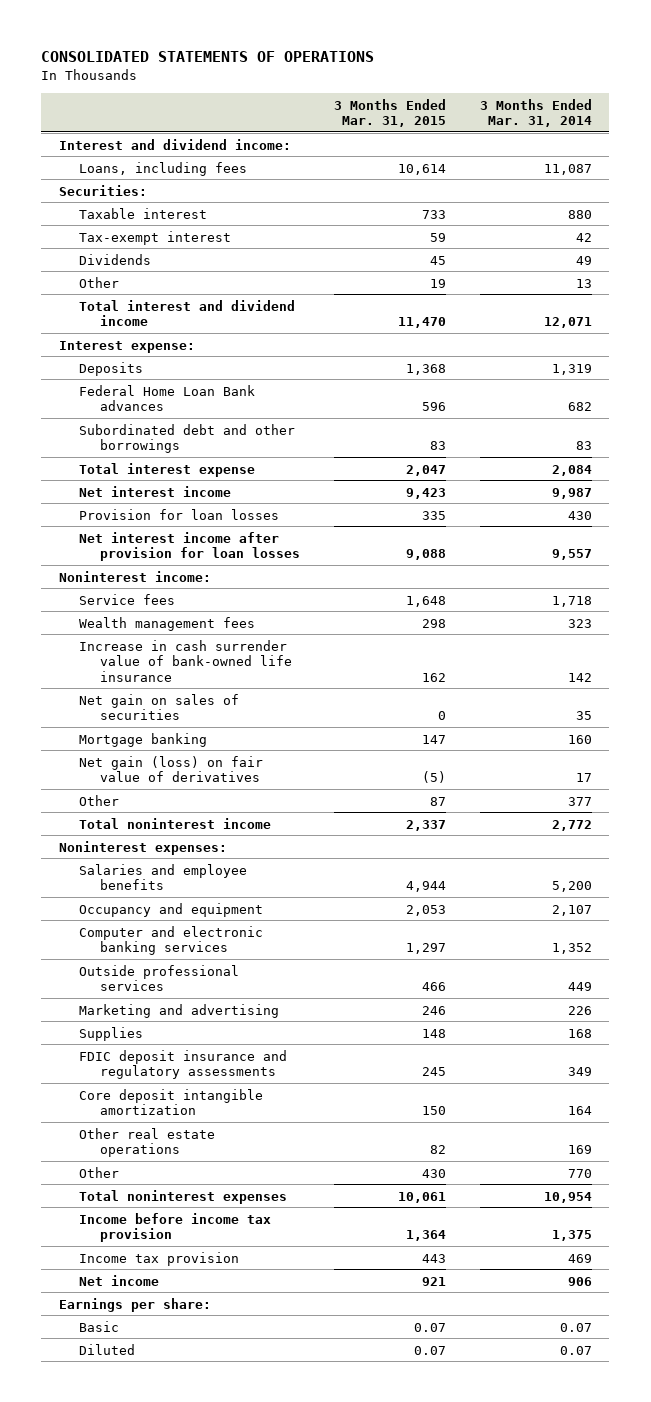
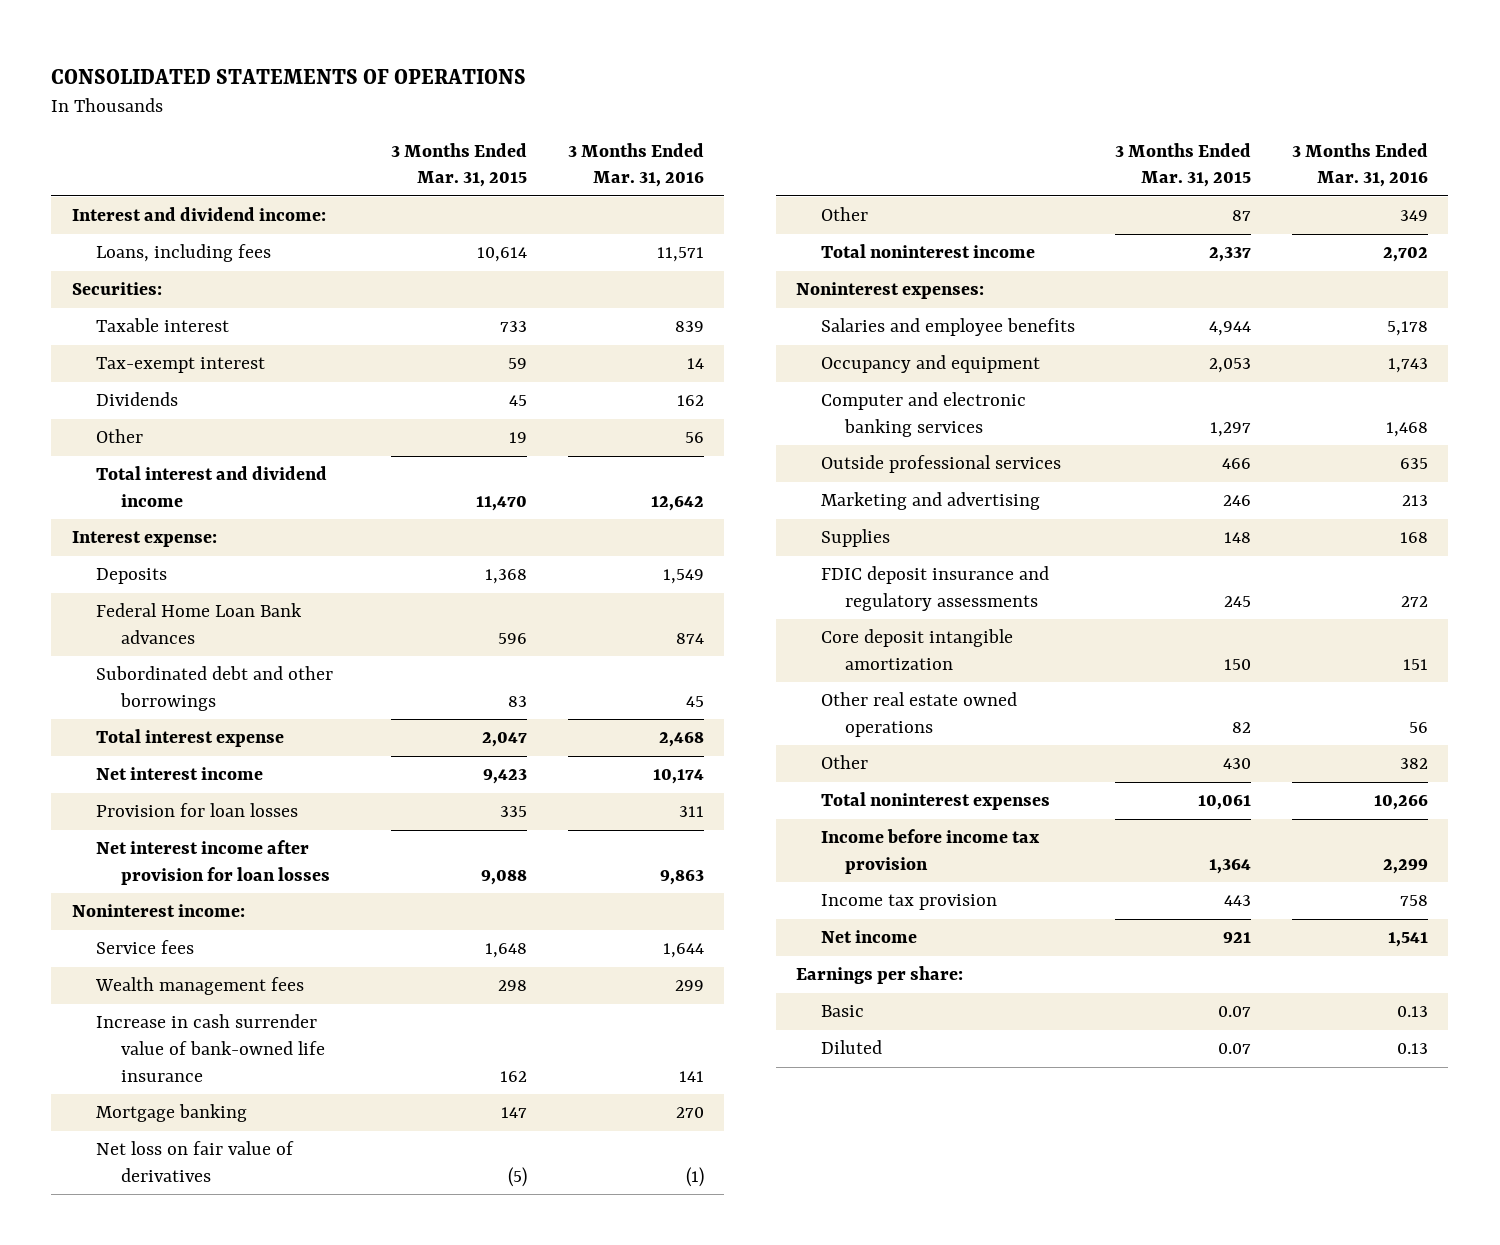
- | 3 Months Ended Mar. 31, 2015 | 3 Months Ended Mar. 31, 2014
+ | 3 Months Ended Mar. 31, 2015 | 3 Months Ended Mar. 31, 2016
- Net gain on sales of securities | 0 | 35
- Net gain (loss) on fair value of derivatives | (5) | 17
+ Net loss on fair value of derivatives | (5) | (1)
- Other real estate operations | 82 | 169
+ Other real estate owned operations | 82 | 56

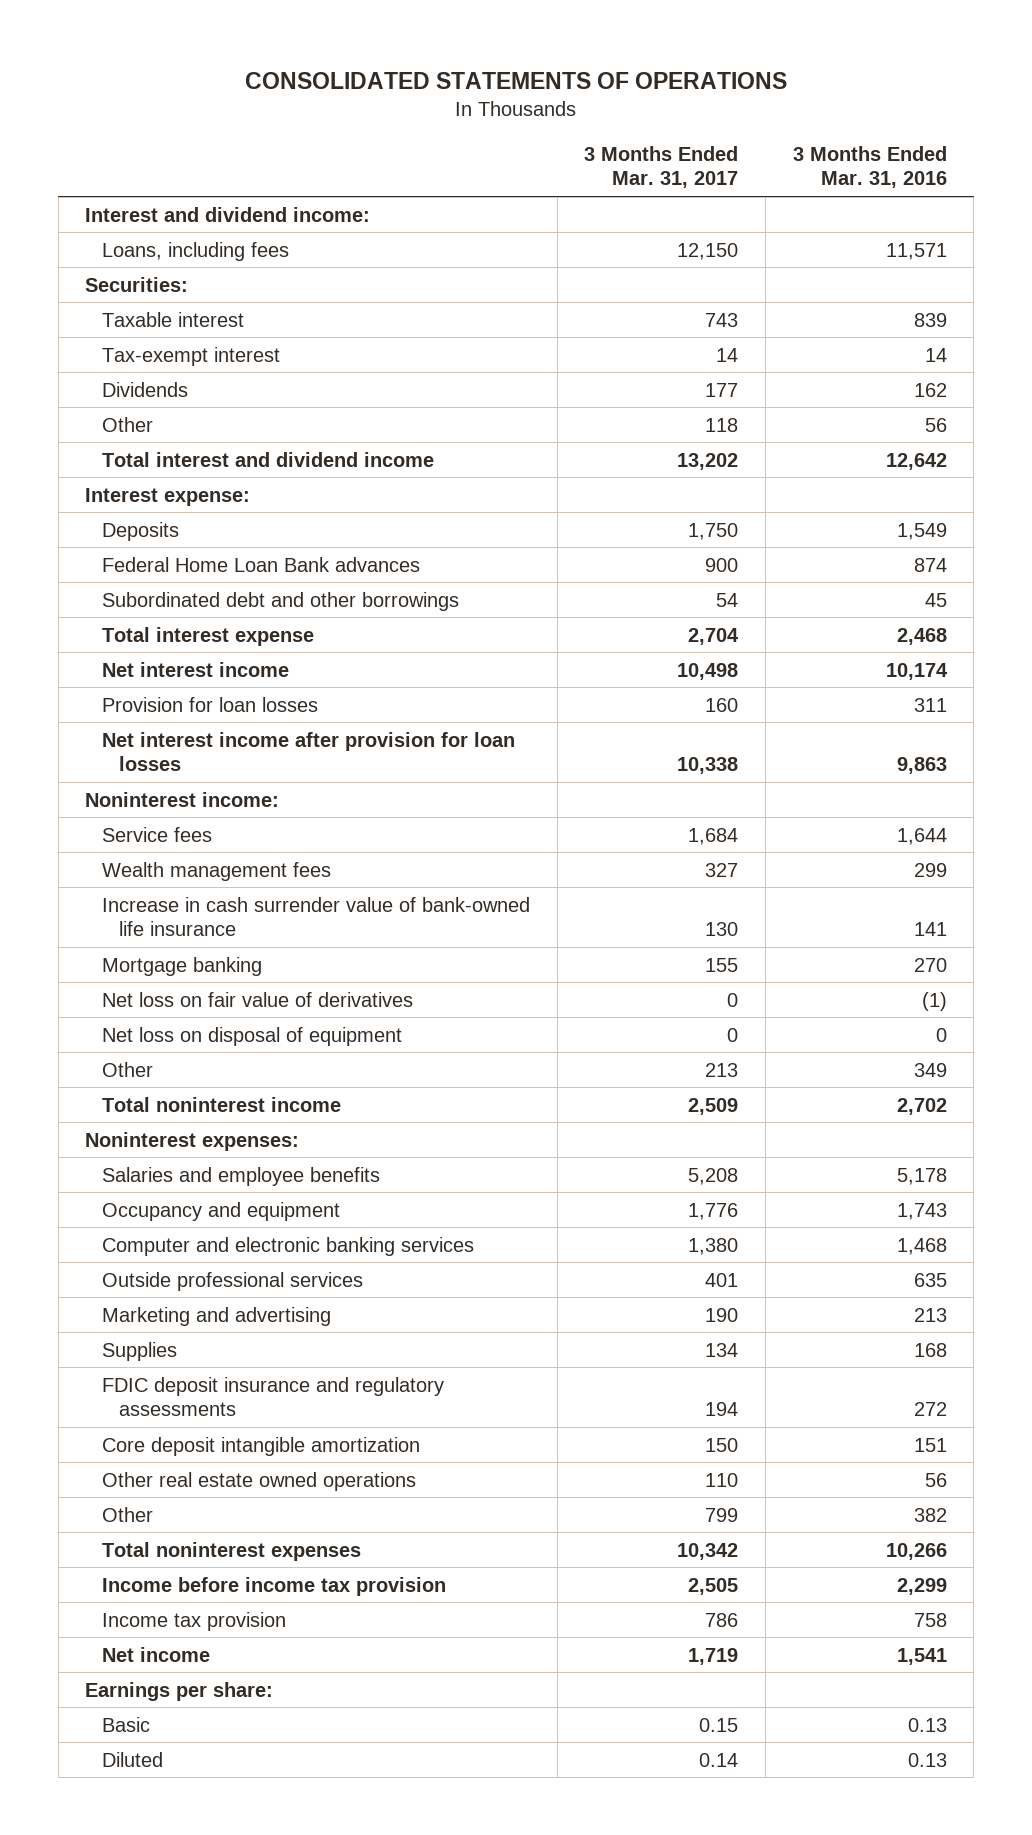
- | 3 Months Ended Mar. 31, 2015 | 3 Months Ended Mar. 31, 2016
+ | 3 Months Ended Mar. 31, 2017 | 3 Months Ended Mar. 31, 2016
+ Net loss on disposal of equipment | 0 | 0

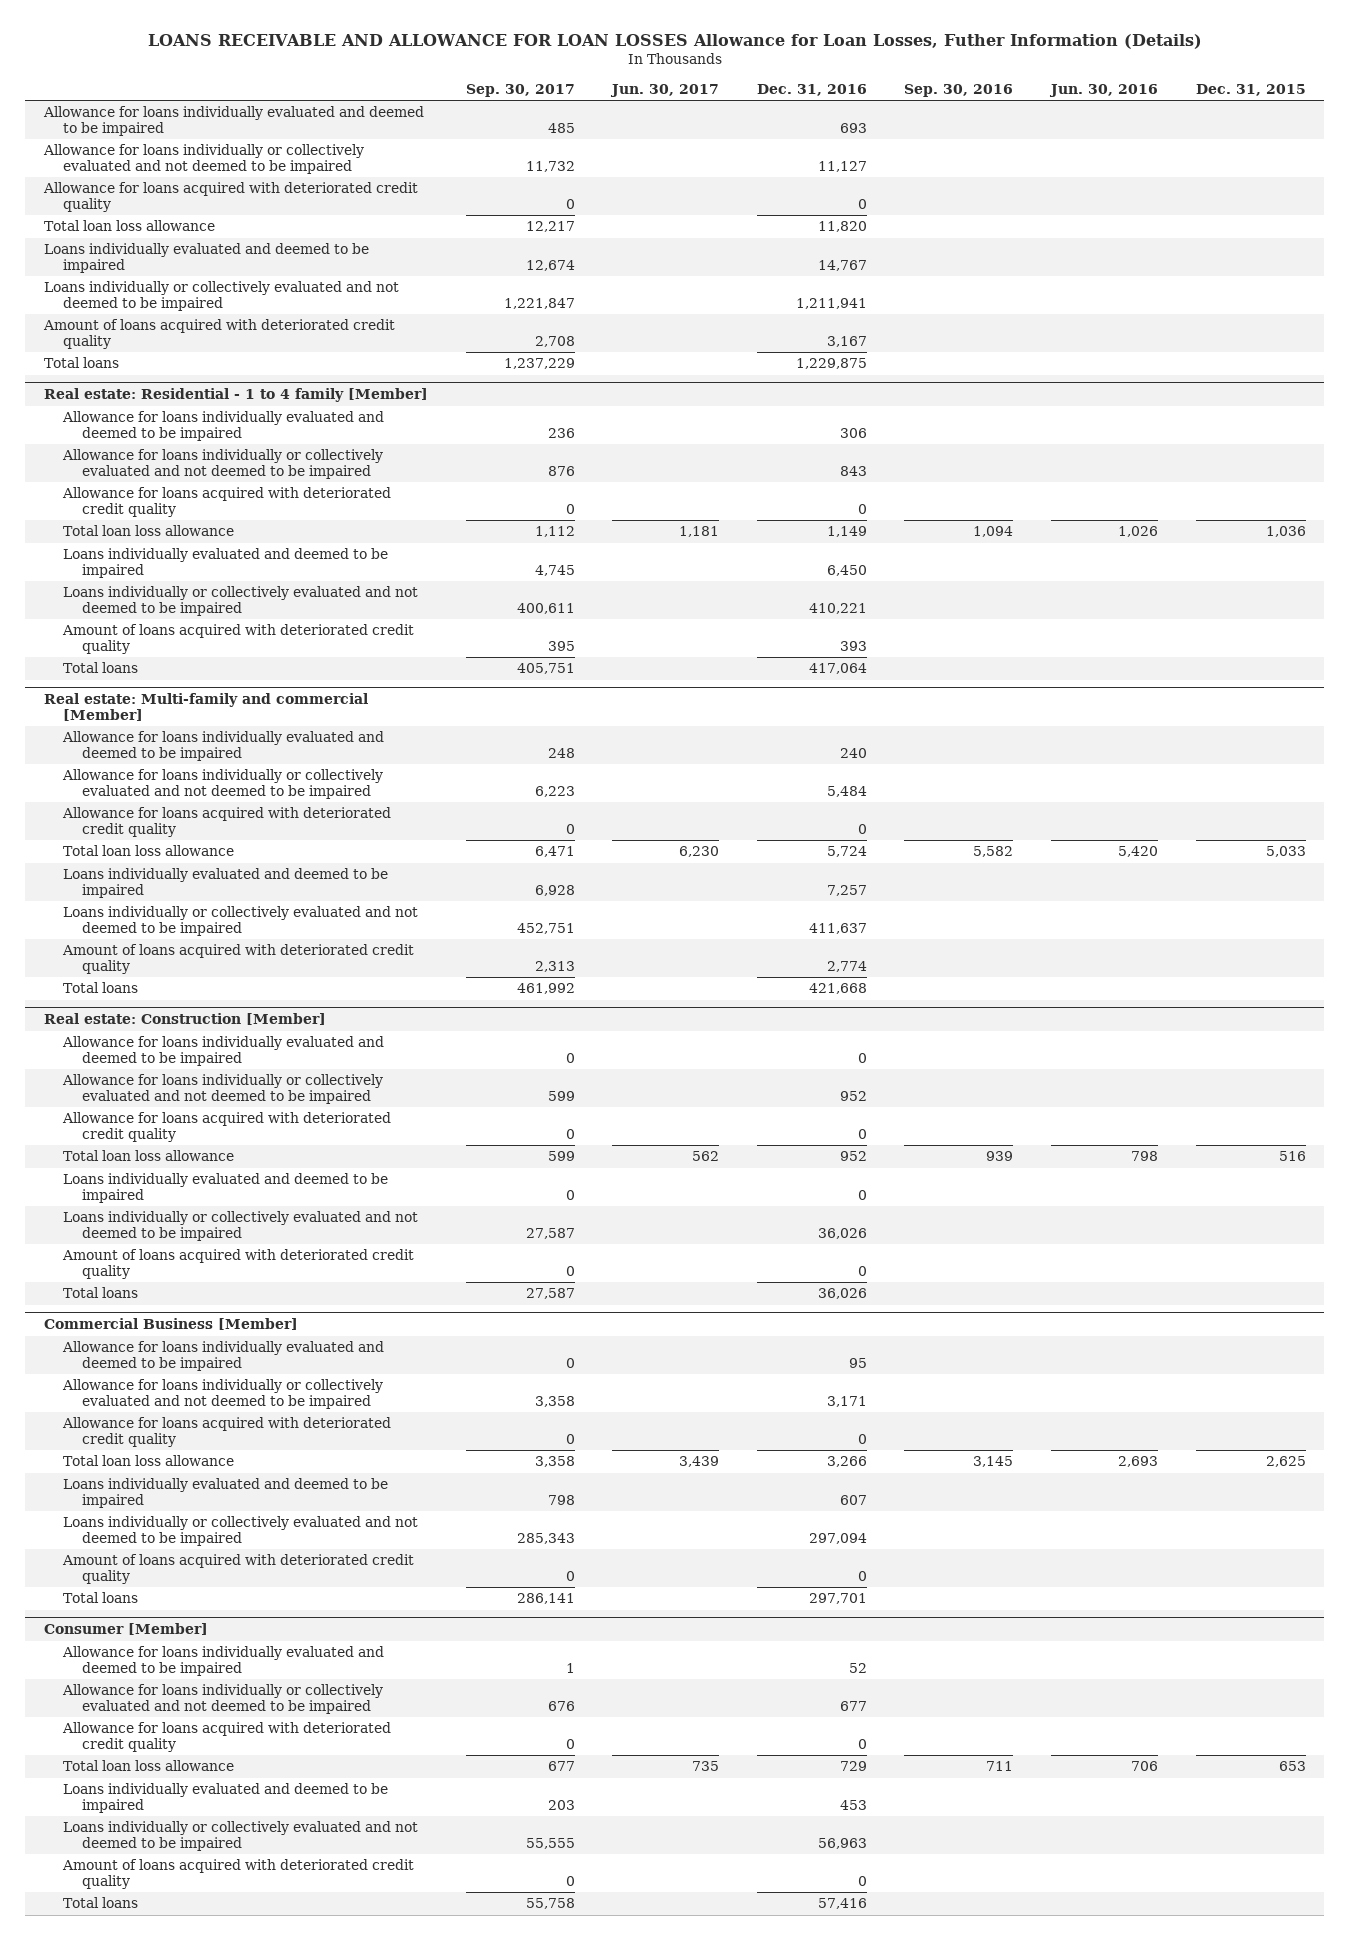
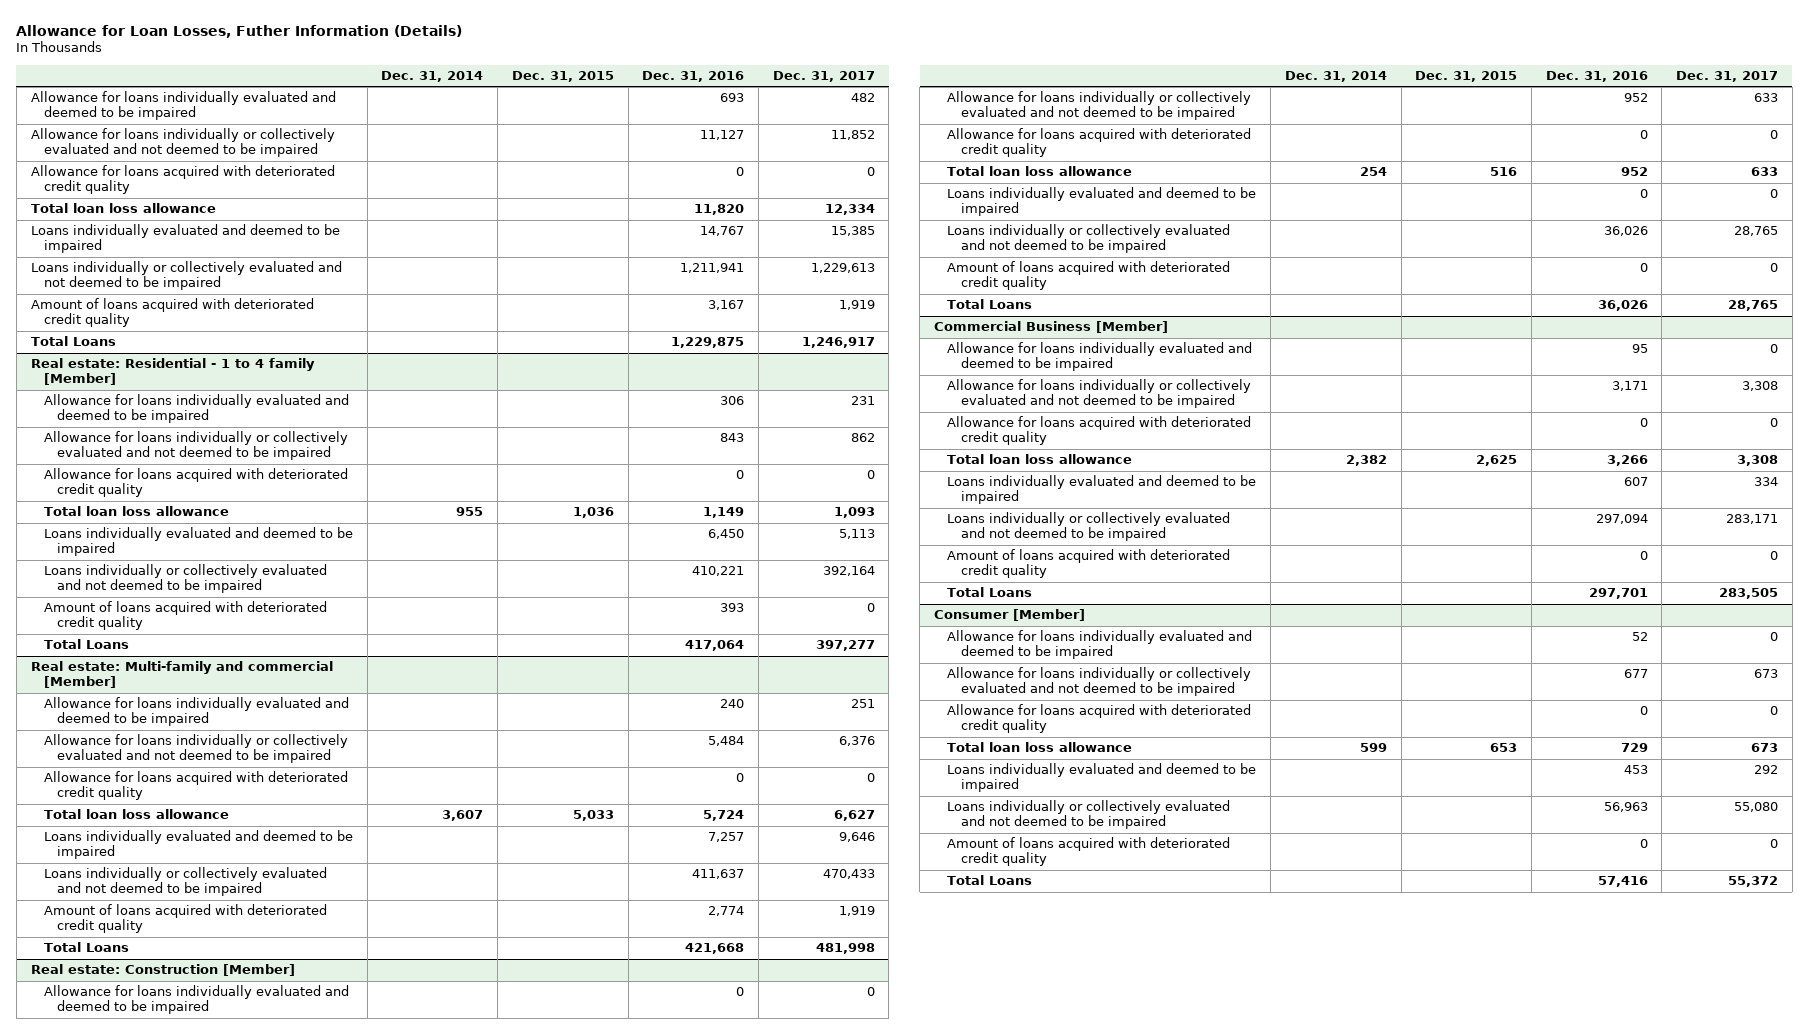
- LOANS RECEIVABLE AND ALLOWANCE FOR LOAN LOSSES Allowance for Loan Losses, Futher Information (Details)
+ Allowance for Loan Losses, Futher Information (Details)
- | Sep. 30, 2017 | Jun. 30, 2017 | Dec. 31, 2016 | Sep. 30, 2016 | Jun. 30, 2016 | Dec. 31, 2015
+ | Dec. 31, 2014 | Dec. 31, 2015 | Dec. 31, 2016 | Dec. 31, 2017
- Total loans | 1,237,229 | | 1,229,875 | | |
+ Total Loans | | | 1,229,875 | 1,246,917
@ Real estate: Residential - 1 to 4 family [Member]
- Total loans | 405,751 | | 417,064 | | |
+ Total Loans | | | 417,064 | 397,277
@ Real estate: Multi-family and commercial [Member]
- Total loans | 461,992 | | 421,668 | | |
+ Total Loans | | | 421,668 | 481,998
@ Real estate: Construction [Member]
- Total loans | 27,587 | | 36,026 | | |
+ Total Loans | | | 36,026 | 28,765
@ Commercial Business [Member]
- Total loans | 286,141 | | 297,701 | | |
+ Total Loans | | | 297,701 | 283,505
@ Consumer [Member]
- Total loans | 55,758 | | 57,416 | | |
+ Total Loans | | | 57,416 | 55,372

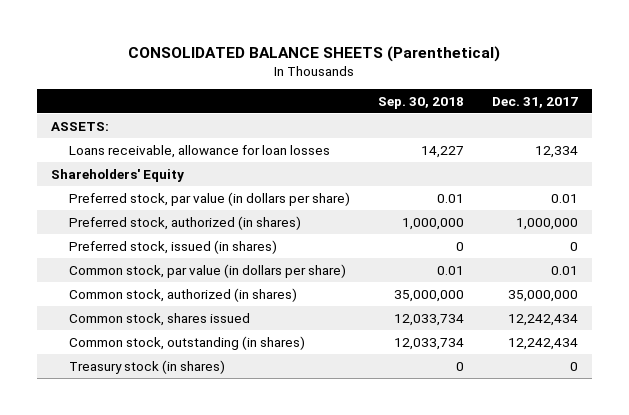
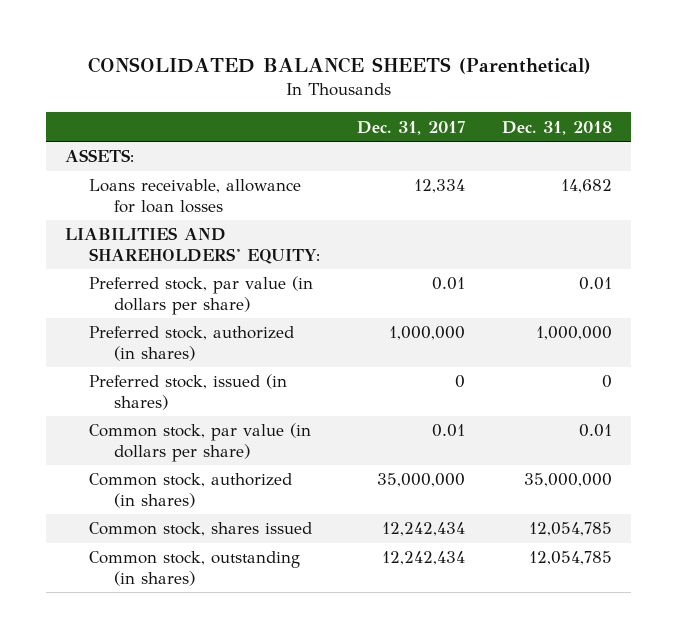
- | Sep. 30, 2018 | Dec. 31, 2017
+ | Dec. 31, 2017 | Dec. 31, 2018
- Shareholders' Equity
+ LIABILITIES AND SHAREHOLDERS' EQUITY:
- Treasury stock (in shares) | 0 | 0

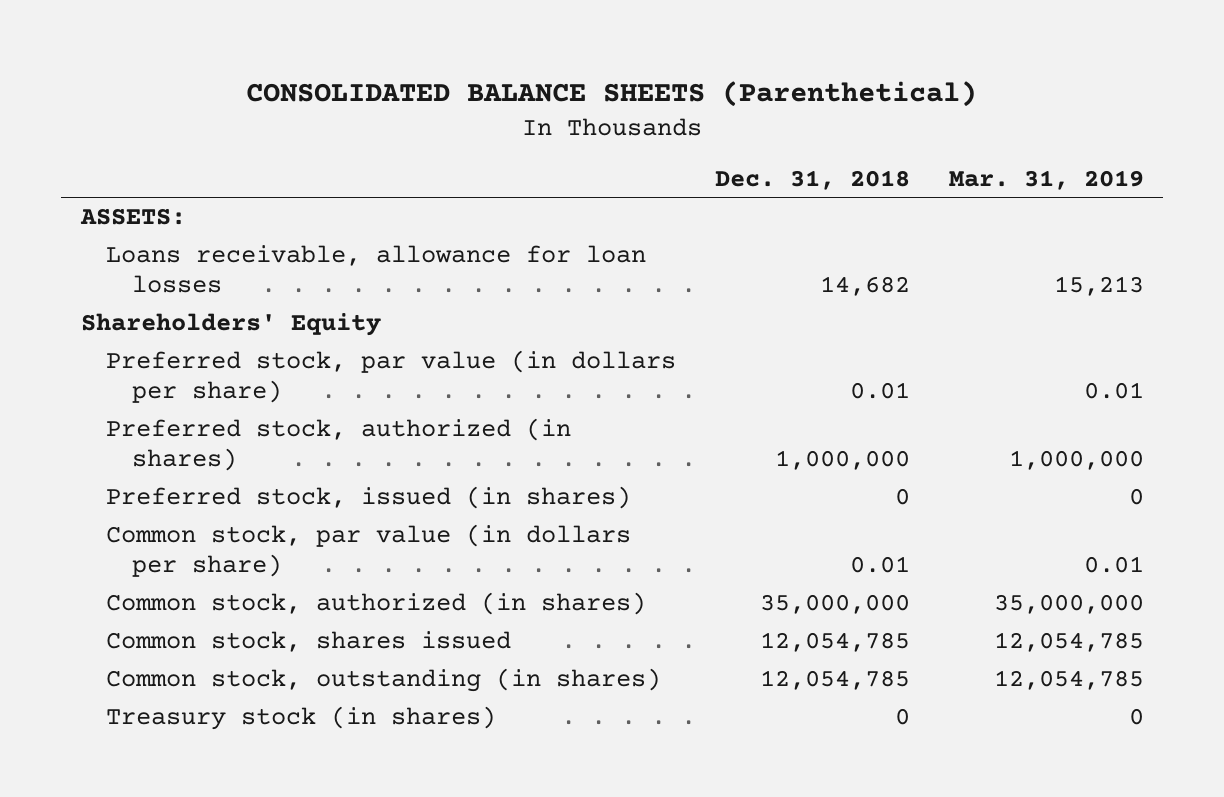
- | Dec. 31, 2017 | Dec. 31, 2018
+ | Dec. 31, 2018 | Mar. 31, 2019
- LIABILITIES AND SHAREHOLDERS' EQUITY:
+ Shareholders' Equity
+ Treasury stock (in shares) | 0 | 0

